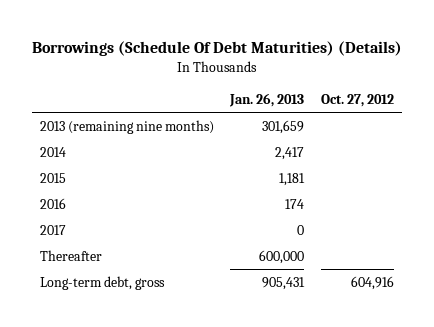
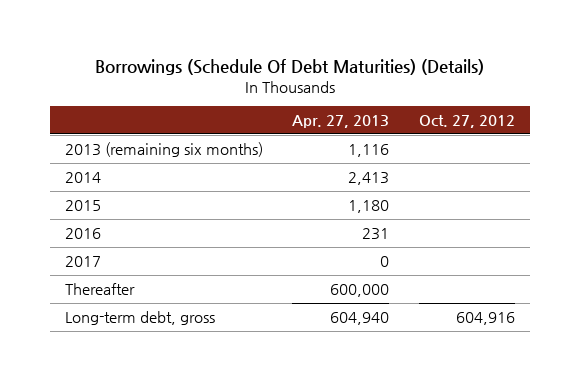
- | Jan. 26, 2013 | Oct. 27, 2012
+ | Apr. 27, 2013 | Oct. 27, 2012
- 2013 (remaining nine months) | 301,659 |
+ 2013 (remaining six months) | 1,116 |

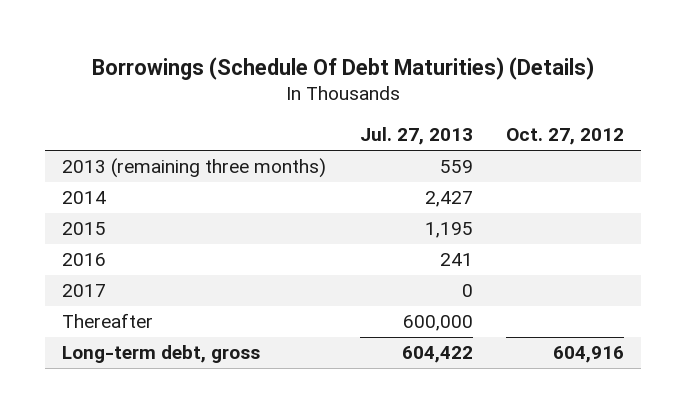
- | Apr. 27, 2013 | Oct. 27, 2012
+ | Jul. 27, 2013 | Oct. 27, 2012
- 2013 (remaining six months) | 1,116 |
+ 2013 (remaining three months) | 559 |

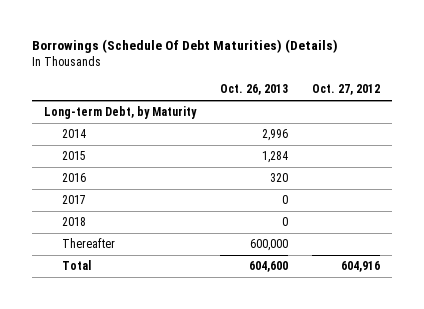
- | Jul. 27, 2013 | Oct. 27, 2012
+ | Oct. 26, 2013 | Oct. 27, 2012
- 2013 (remaining three months) | 559 |
+ Long-term Debt, by Maturity
+ 2018 | 0 |
- Long-term debt, gross | 604,422 | 604,916
+ Total | 604,600 | 604,916

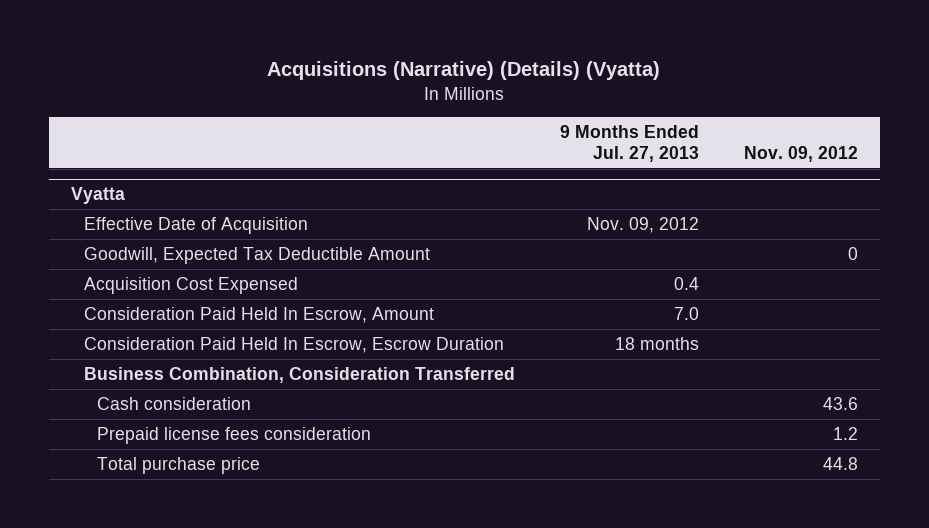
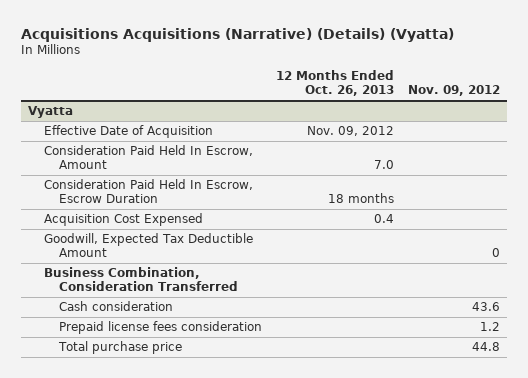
- Acquisitions (Narrative) (Details) (Vyatta)
+ Acquisitions Acquisitions (Narrative) (Details) (Vyatta)
- | 9 Months Ended Jul. 27, 2013 | Nov. 09, 2012
+ | 12 Months Ended Oct. 26, 2013 | Nov. 09, 2012
@ Vyatta
moved down: Acquisition Cost Expensed | 0.4 |
moved down: Goodwill, Expected Tax Deductible Amount | | 0

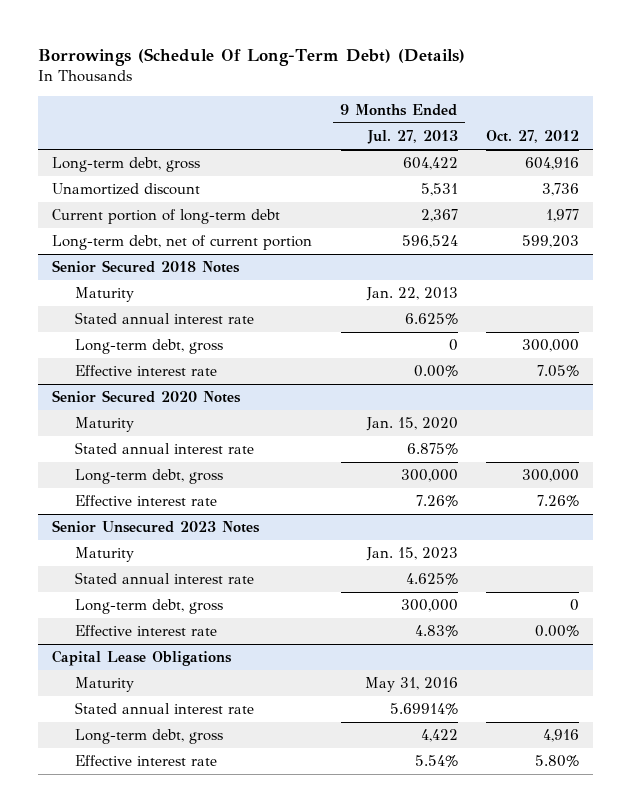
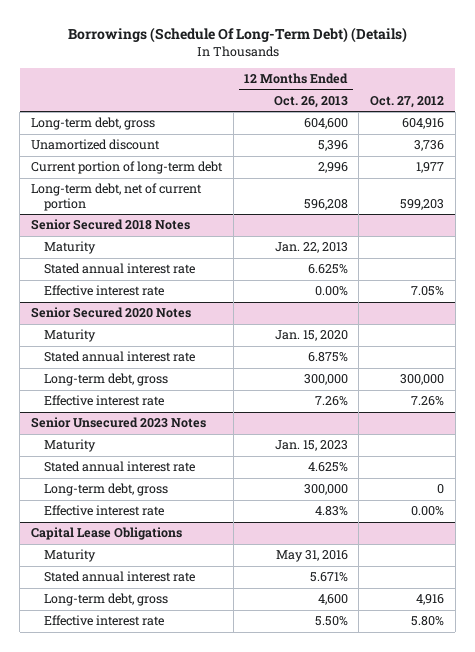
- | 9 Months Ended Jul. 27, 2013 | Oct. 27, 2012
+ | 12 Months Ended Oct. 26, 2013 | Oct. 27, 2012
@ Senior Secured 2018 Notes
- Long-term debt, gross | 0 | 300,000

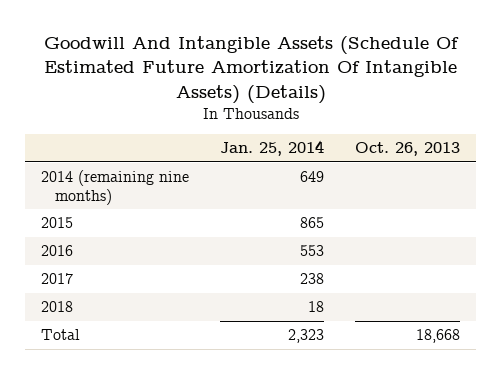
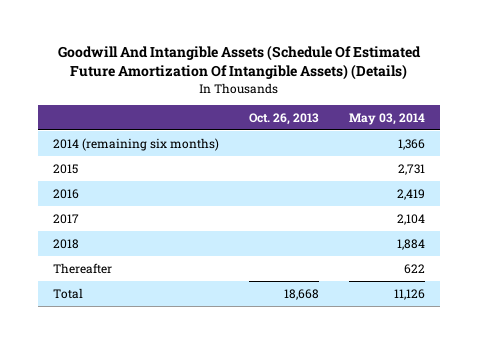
- | Jan. 25, 2014 | Oct. 26, 2013
+ | Oct. 26, 2013 | May 03, 2014
- 2014 (remaining nine months) | 649 |
+ 2014 (remaining six months) | | 1,366
+ Thereafter | | 622

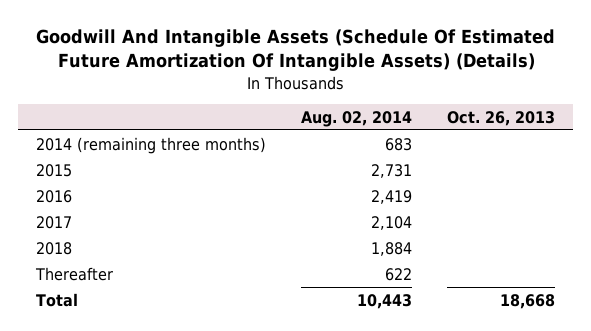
- | Oct. 26, 2013 | May 03, 2014
+ | Aug. 02, 2014 | Oct. 26, 2013
- 2014 (remaining six months) | | 1,366
+ 2014 (remaining three months) | 683 |

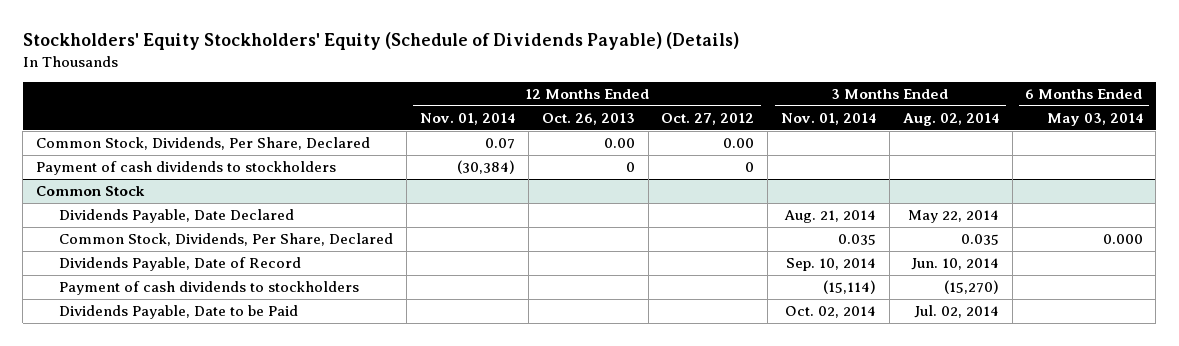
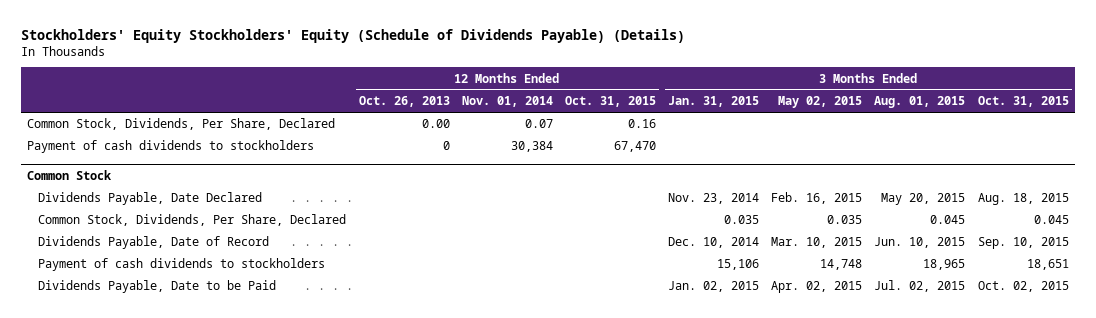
- | 12 Months Ended Nov. 01, 2014 | 12 Months Ended Oct. 26, 2013 | 12 Months Ended Oct. 27, 2012 | 3 Months Ended Nov. 01, 2014 | 3 Months Ended Aug. 02, 2014 | 6 Months Ended May 03, 2014
+ | 12 Months Ended Oct. 26, 2013 | 12 Months Ended Nov. 01, 2014 | 12 Months Ended Oct. 31, 2015 | 3 Months Ended Jan. 31, 2015 | 3 Months Ended May 02, 2015 | 3 Months Ended Aug. 01, 2015 | 3 Months Ended Oct. 31, 2015
- Payment of cash dividends to stockholders | (30,384) | 0 | 0 | | |
+ Payment of cash dividends to stockholders | 0 | 30,384 | 67,470 | | | |

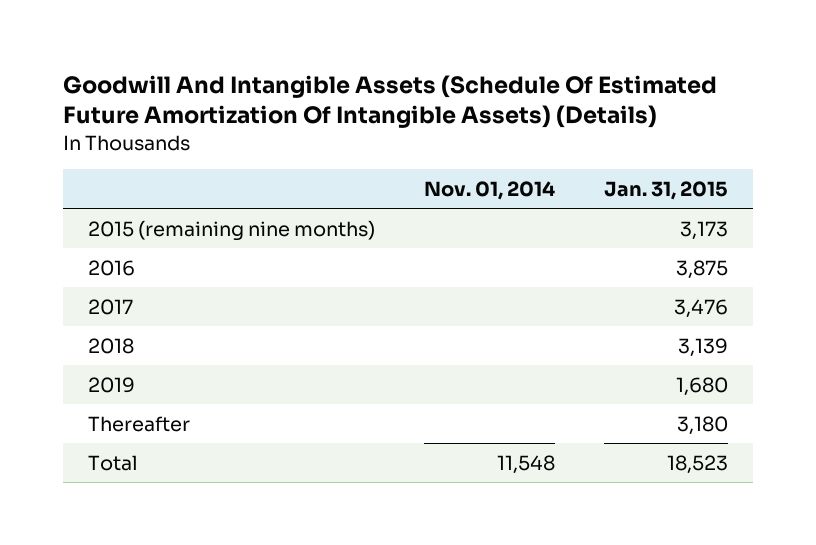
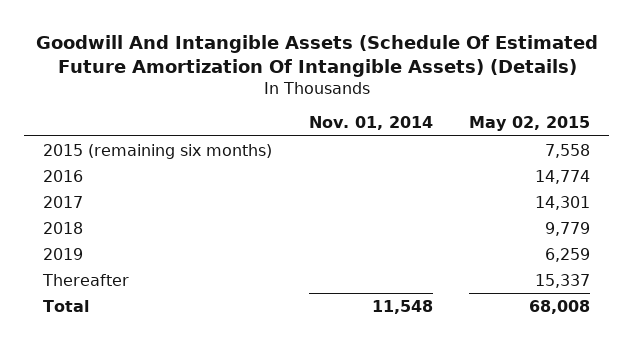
- | Nov. 01, 2014 | Jan. 31, 2015
+ | Nov. 01, 2014 | May 02, 2015
- 2015 (remaining nine months) | | 3,173
+ 2015 (remaining six months) | | 7,558

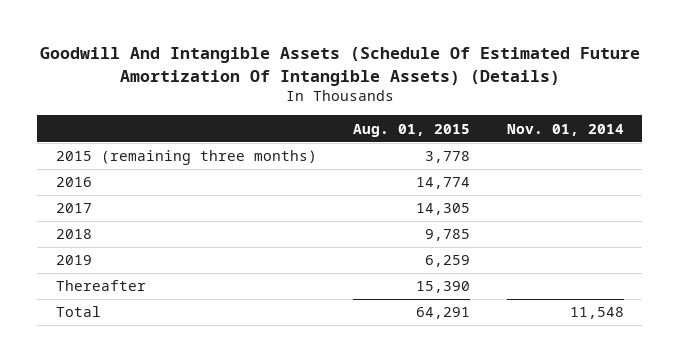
- | Nov. 01, 2014 | May 02, 2015
+ | Aug. 01, 2015 | Nov. 01, 2014
- 2015 (remaining six months) | | 7,558
+ 2015 (remaining three months) | 3,778 |

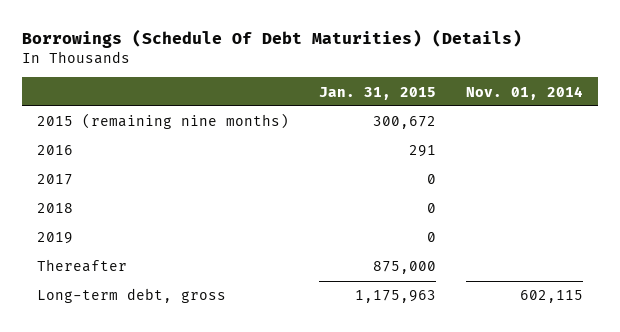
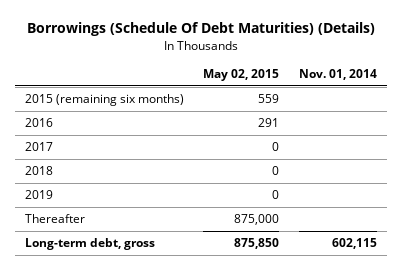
- | Jan. 31, 2015 | Nov. 01, 2014
+ | May 02, 2015 | Nov. 01, 2014
- 2015 (remaining nine months) | 300,672 |
+ 2015 (remaining six months) | 559 |

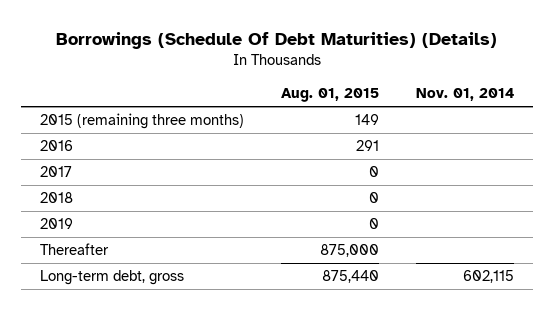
- | May 02, 2015 | Nov. 01, 2014
+ | Aug. 01, 2015 | Nov. 01, 2014
- 2015 (remaining six months) | 559 |
+ 2015 (remaining three months) | 149 |

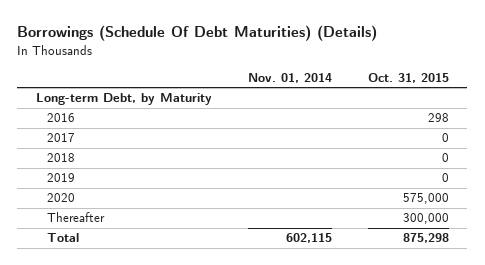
- | Aug. 01, 2015 | Nov. 01, 2014
+ | Nov. 01, 2014 | Oct. 31, 2015
- 2015 (remaining three months) | 149 |
+ Long-term Debt, by Maturity
+ 2020 | | 575,000
- Long-term debt, gross | 875,440 | 602,115
+ Total | 602,115 | 875,298

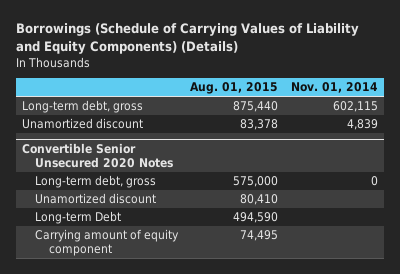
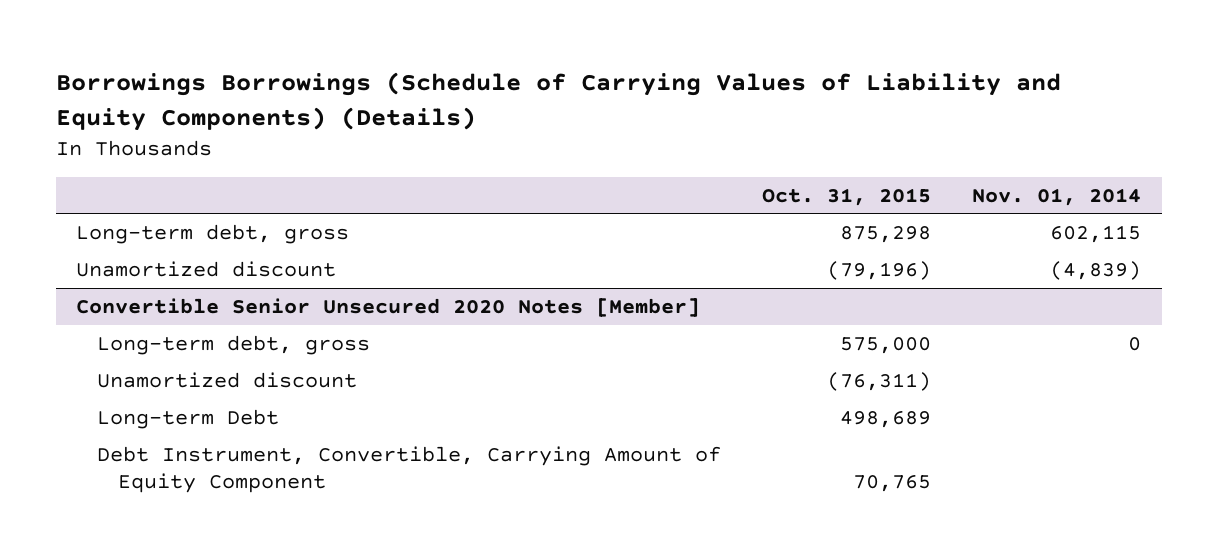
- Borrowings (Schedule of Carrying Values of Liability and Equity Components) (Details)
+ Borrowings Borrowings (Schedule of Carrying Values of Liability and Equity Components) (Details)
- | Aug. 01, 2015 | Nov. 01, 2014
+ | Oct. 31, 2015 | Nov. 01, 2014
- Unamortized discount | 83,378 | 4,839
- Convertible Senior Unsecured 2020 Notes
+ Unamortized discount | (79,196) | (4,839)
+ Convertible Senior Unsecured 2020 Notes [Member]
- Carrying amount of equity component | 74,495 |
+ Debt Instrument, Convertible, Carrying Amount of Equity Component | 70,765 |

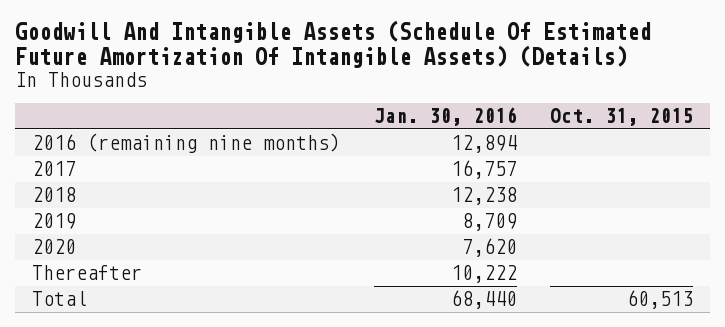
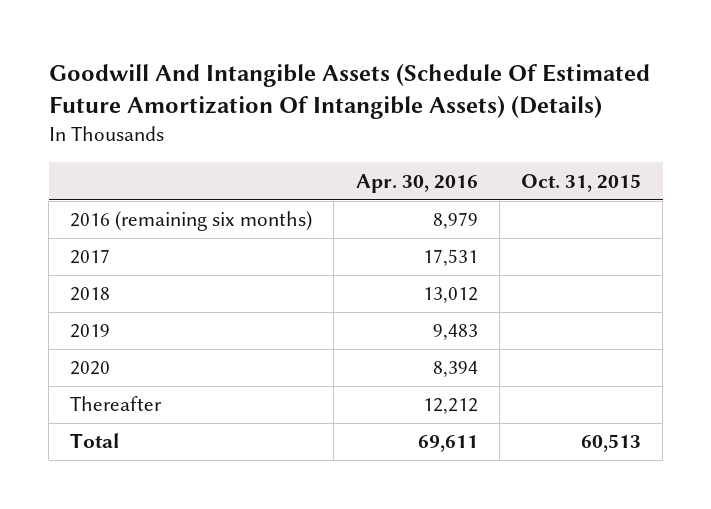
- | Jan. 30, 2016 | Oct. 31, 2015
+ | Apr. 30, 2016 | Oct. 31, 2015
- 2016 (remaining nine months) | 12,894 |
+ 2016 (remaining six months) | 8,979 |

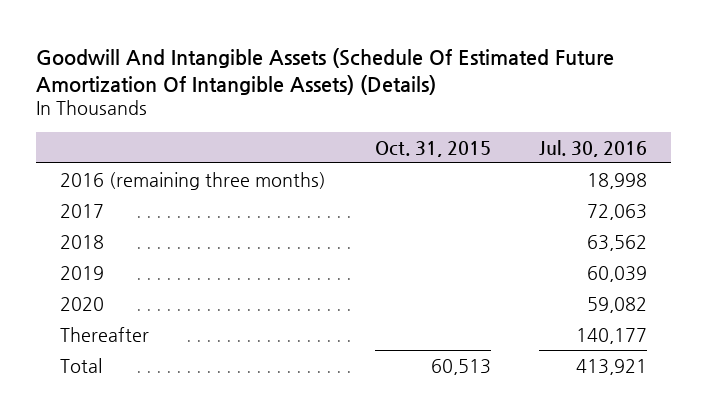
- | Apr. 30, 2016 | Oct. 31, 2015
+ | Oct. 31, 2015 | Jul. 30, 2016
- 2016 (remaining six months) | 8,979 |
+ 2016 (remaining three months) | | 18,998

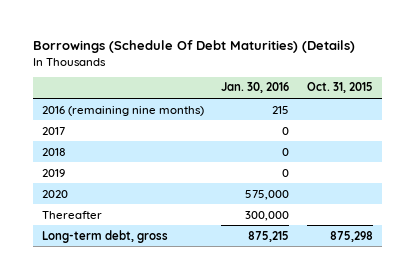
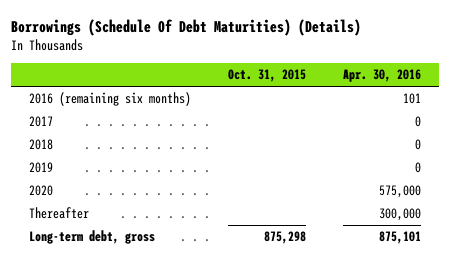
- | Jan. 30, 2016 | Oct. 31, 2015
+ | Oct. 31, 2015 | Apr. 30, 2016
- 2016 (remaining nine months) | 215 |
+ 2016 (remaining six months) | | 101

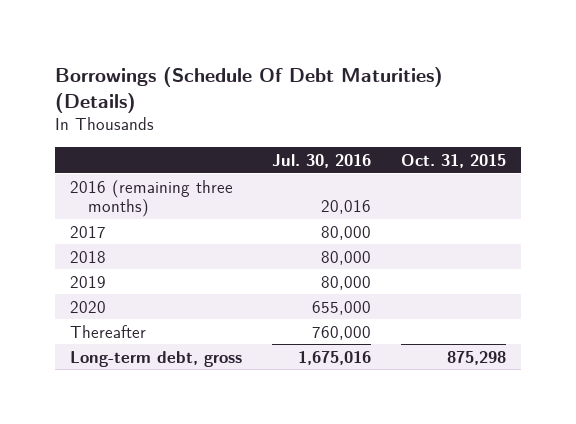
- | Oct. 31, 2015 | Apr. 30, 2016
+ | Jul. 30, 2016 | Oct. 31, 2015
- 2016 (remaining six months) | | 101
+ 2016 (remaining three months) | 20,016 |

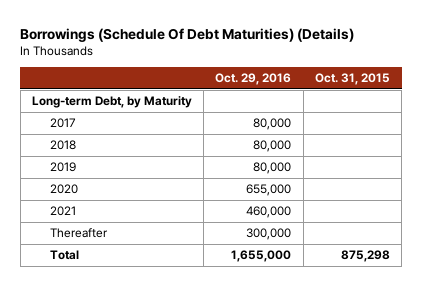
- | Jul. 30, 2016 | Oct. 31, 2015
+ | Oct. 29, 2016 | Oct. 31, 2015
- 2016 (remaining three months) | 20,016 |
+ Long-term Debt, by Maturity
+ 2021 | 460,000 |
- Long-term debt, gross | 1,675,016 | 875,298
+ Total | 1,655,000 | 875,298

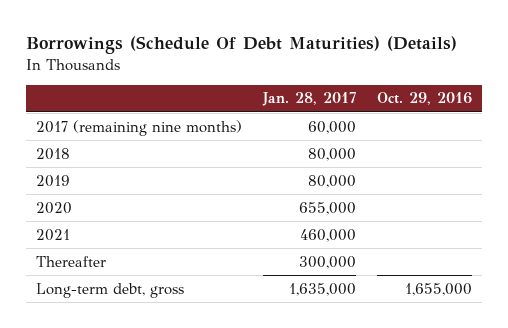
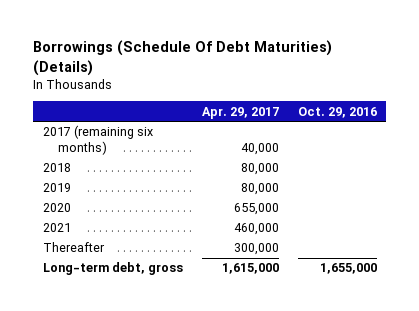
- | Jan. 28, 2017 | Oct. 29, 2016
+ | Apr. 29, 2017 | Oct. 29, 2016
- 2017 (remaining nine months) | 60,000 |
+ 2017 (remaining six months) | 40,000 |

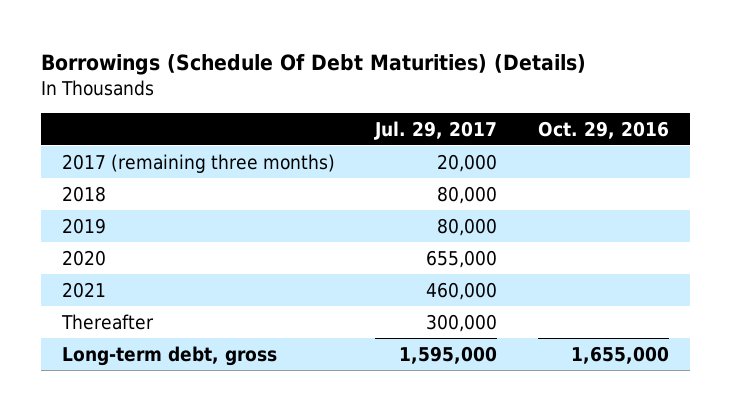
- | Apr. 29, 2017 | Oct. 29, 2016
+ | Jul. 29, 2017 | Oct. 29, 2016
- 2017 (remaining six months) | 40,000 |
+ 2017 (remaining three months) | 20,000 |

